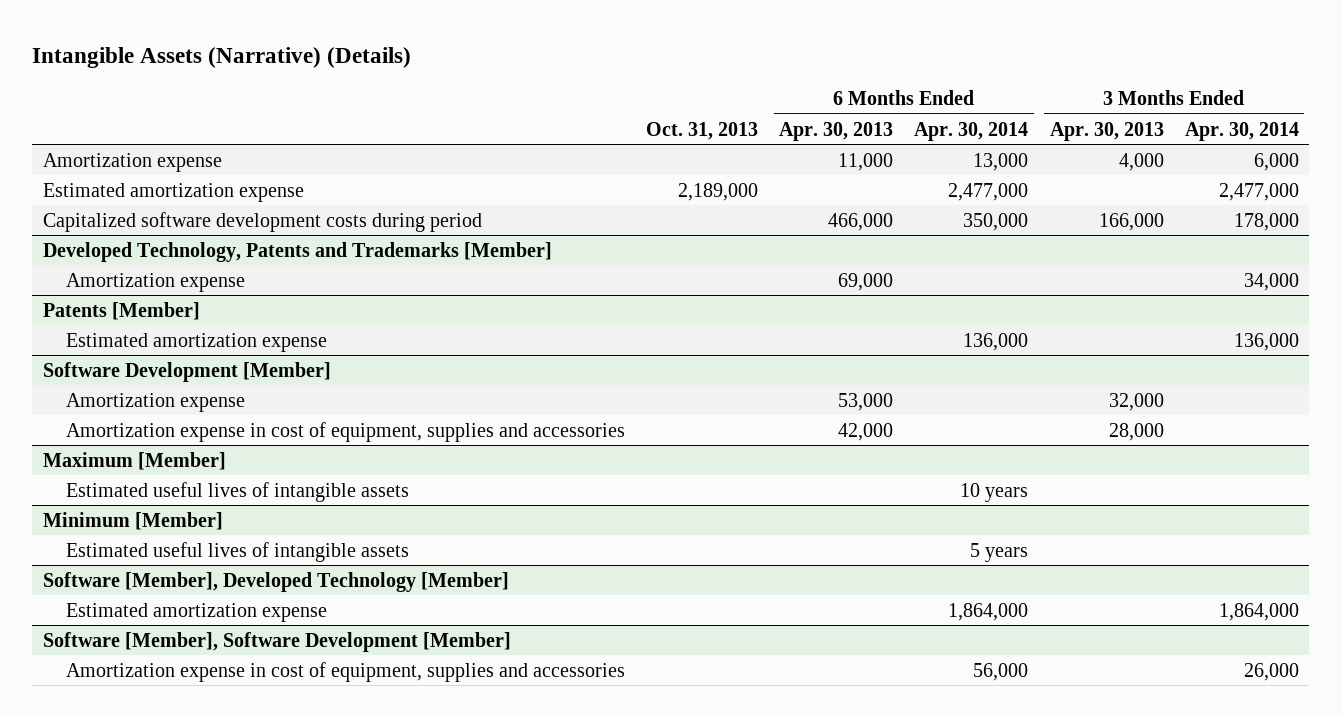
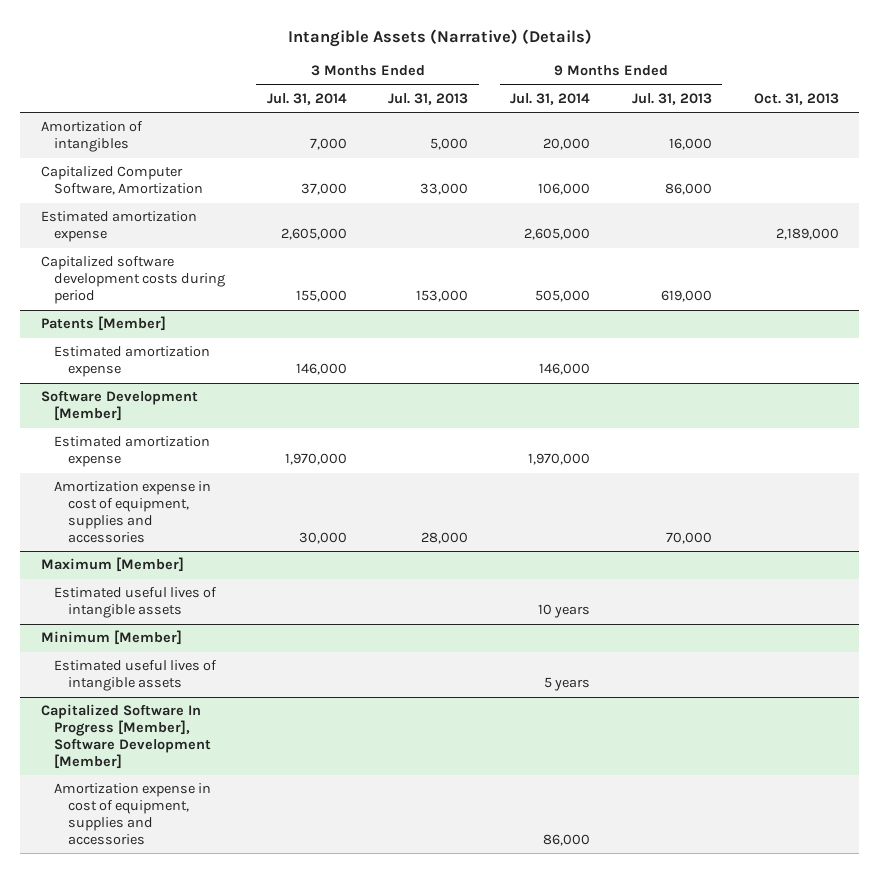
- | Oct. 31, 2013 | 6 Months Ended Apr. 30, 2013 | 6 Months Ended Apr. 30, 2014 | 3 Months Ended Apr. 30, 2013 | 3 Months Ended Apr. 30, 2014
+ | 3 Months Ended Jul. 31, 2014 | 3 Months Ended Jul. 31, 2013 | 9 Months Ended Jul. 31, 2014 | 9 Months Ended Jul. 31, 2013 | Oct. 31, 2013
- Amortization expense | | 11,000 | 13,000 | 4,000 | 6,000
+ Amortization of intangibles | 7,000 | 5,000 | 20,000 | 16,000 |
+ Capitalized Computer Software, Amortization | 37,000 | 33,000 | 106,000 | 86,000 |
- Developed Technology, Patents and Trademarks [Member]
- Amortization expense | | 69,000 | | | 34,000
@ Software Development [Member]
- Amortization expense | | 53,000 | | 32,000 |
+ Estimated amortization expense | 1,970,000 | | 1,970,000 | |
- Software [Member], Developed Technology [Member]
- Estimated amortization expense | | | 1,864,000 | | 1,864,000
- Software [Member], Software Development [Member]
+ Capitalized Software In Progress [Member], Software Development [Member]

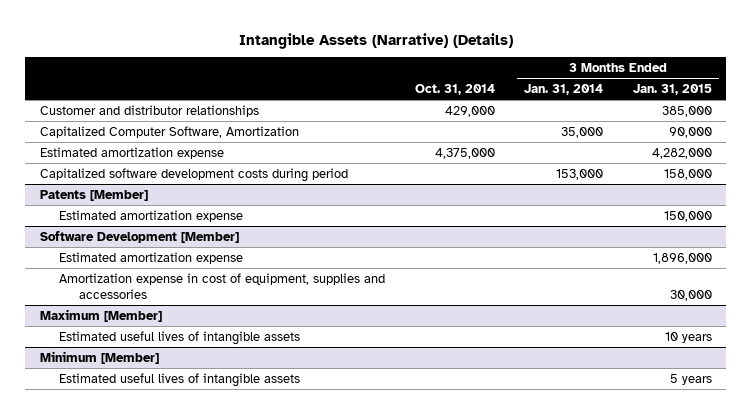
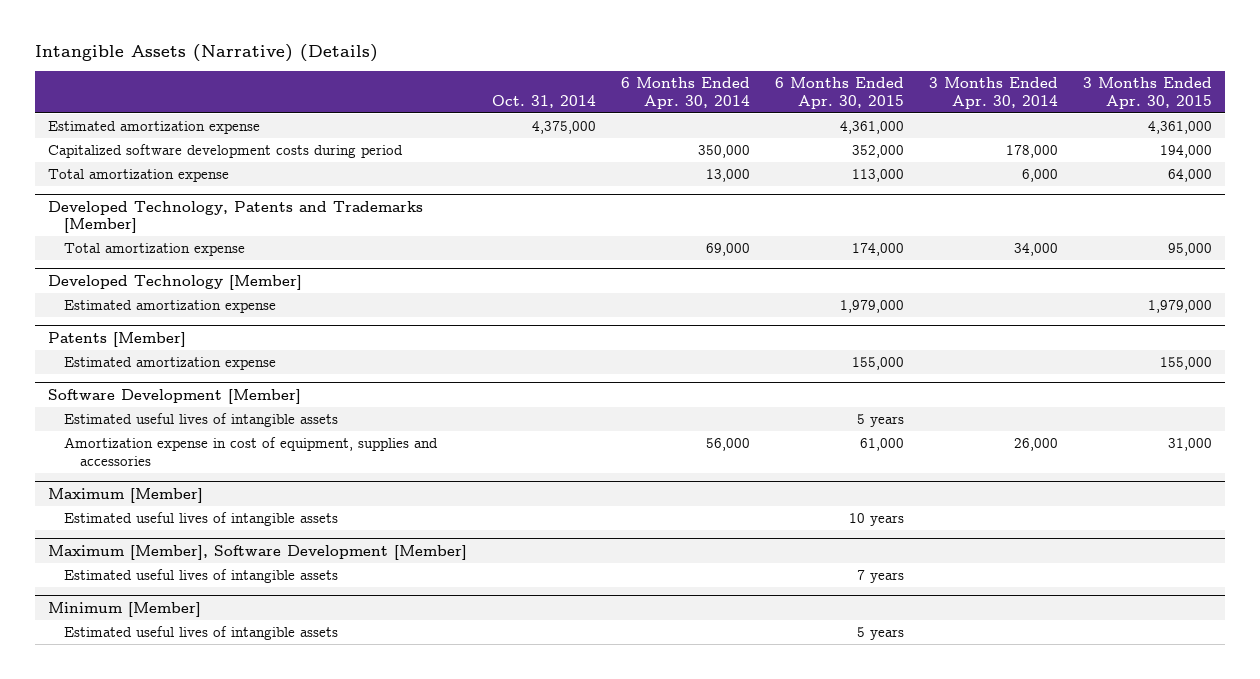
- | Oct. 31, 2014 | 3 Months Ended Jan. 31, 2014 | 3 Months Ended Jan. 31, 2015
+ | Oct. 31, 2014 | 6 Months Ended Apr. 30, 2014 | 6 Months Ended Apr. 30, 2015 | 3 Months Ended Apr. 30, 2014 | 3 Months Ended Apr. 30, 2015
- Customer and distributor relationships | 429,000 | | 385,000
- Capitalized Computer Software, Amortization | | 35,000 | 90,000
+ Total amortization expense | | 13,000 | 113,000 | 6,000 | 64,000
+ Developed Technology, Patents and Trademarks [Member]
+ Total amortization expense | | 69,000 | 174,000 | 34,000 | 95,000
+ Developed Technology [Member]
+ Estimated amortization expense | | | 1,979,000 | | 1,979,000
@ Software Development [Member]
- Estimated amortization expense | | | 1,896,000
+ Estimated useful lives of intangible assets | | | 5 years | |
+ Maximum [Member], Software Development [Member]
+ Estimated useful lives of intangible assets | | | 7 years | |

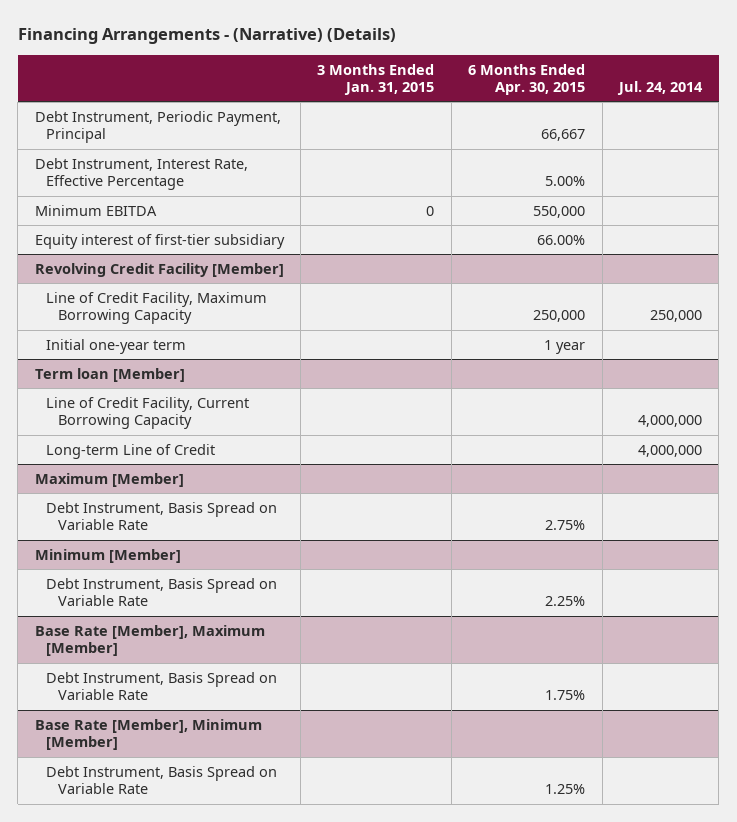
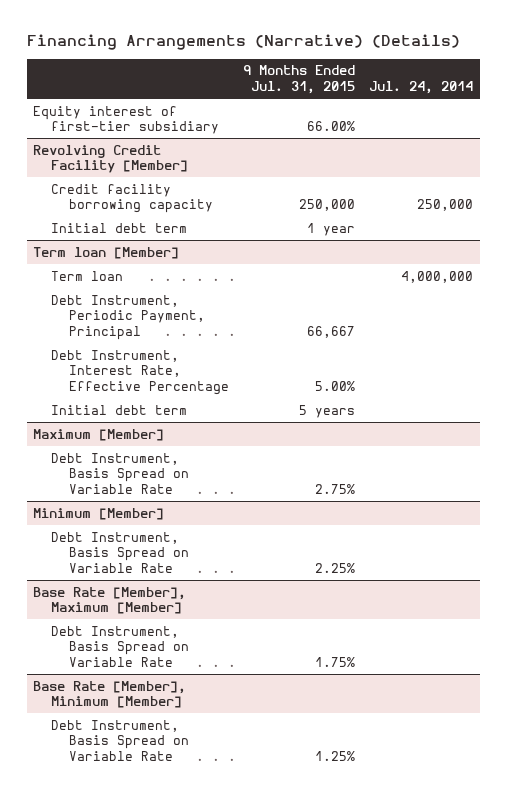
- Financing Arrangements - (Narrative) (Details)
+ Financing Arrangements (Narrative) (Details)
- | 3 Months Ended Jan. 31, 2015 | 6 Months Ended Apr. 30, 2015 | Jul. 24, 2014
+ | 9 Months Ended Jul. 31, 2015 | Jul. 24, 2014
- Debt Instrument, Periodic Payment, Principal | | 66,667 |
- Debt Instrument, Interest Rate, Effective Percentage | | 5.00% |
- Minimum EBITDA | 0 | 550,000 |
@ Revolving Credit Facility [Member]
- Line of Credit Facility, Maximum Borrowing Capacity | | 250,000 | 250,000
- Initial one-year term | | 1 year |
+ Credit facility borrowing capacity | 250,000 | 250,000
+ Initial debt term | 1 year |
@ Term loan [Member]
- Line of Credit Facility, Current Borrowing Capacity | | | 4,000,000
- Long-term Line of Credit | | | 4,000,000
+ Term loan | | 4,000,000
+ Debt Instrument, Periodic Payment, Principal | 66,667 |
+ Debt Instrument, Interest Rate, Effective Percentage | 5.00% |
+ Initial debt term | 5 years |

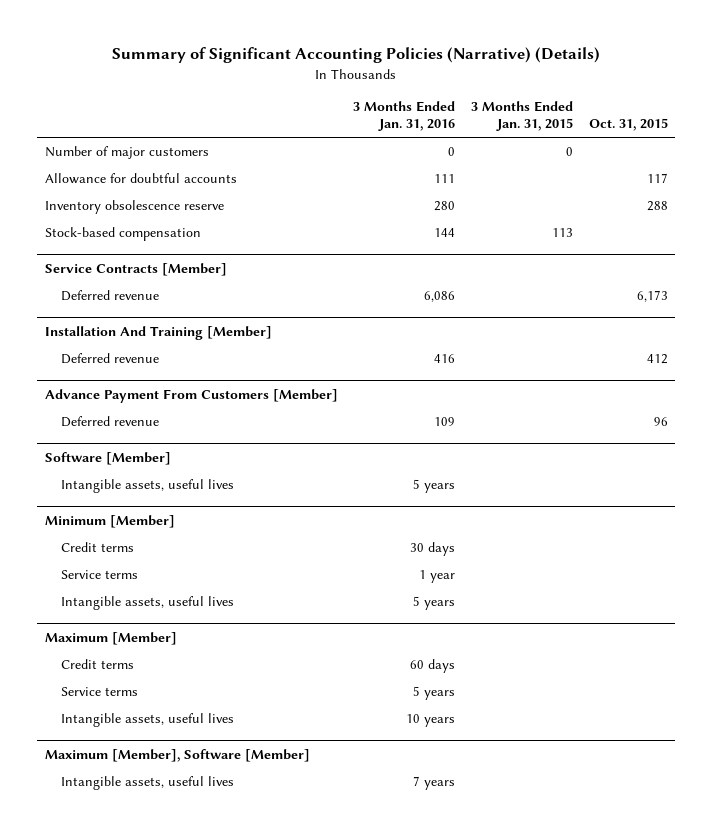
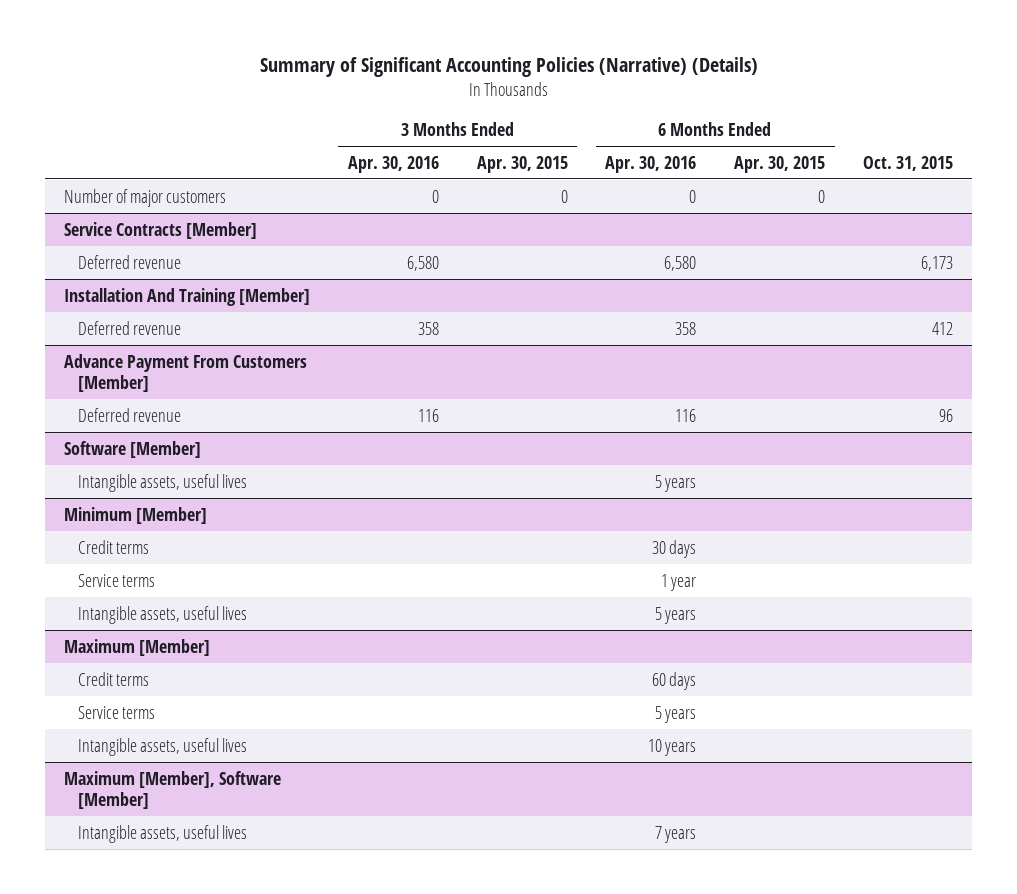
- | 3 Months Ended Jan. 31, 2016 | 3 Months Ended Jan. 31, 2015 | Oct. 31, 2015
+ | 3 Months Ended Apr. 30, 2016 | 3 Months Ended Apr. 30, 2015 | 6 Months Ended Apr. 30, 2016 | 6 Months Ended Apr. 30, 2015 | Oct. 31, 2015
- Allowance for doubtful accounts | 111 | | 117
- Inventory obsolescence reserve | 280 | | 288
- Stock-based compensation | 144 | 113 |

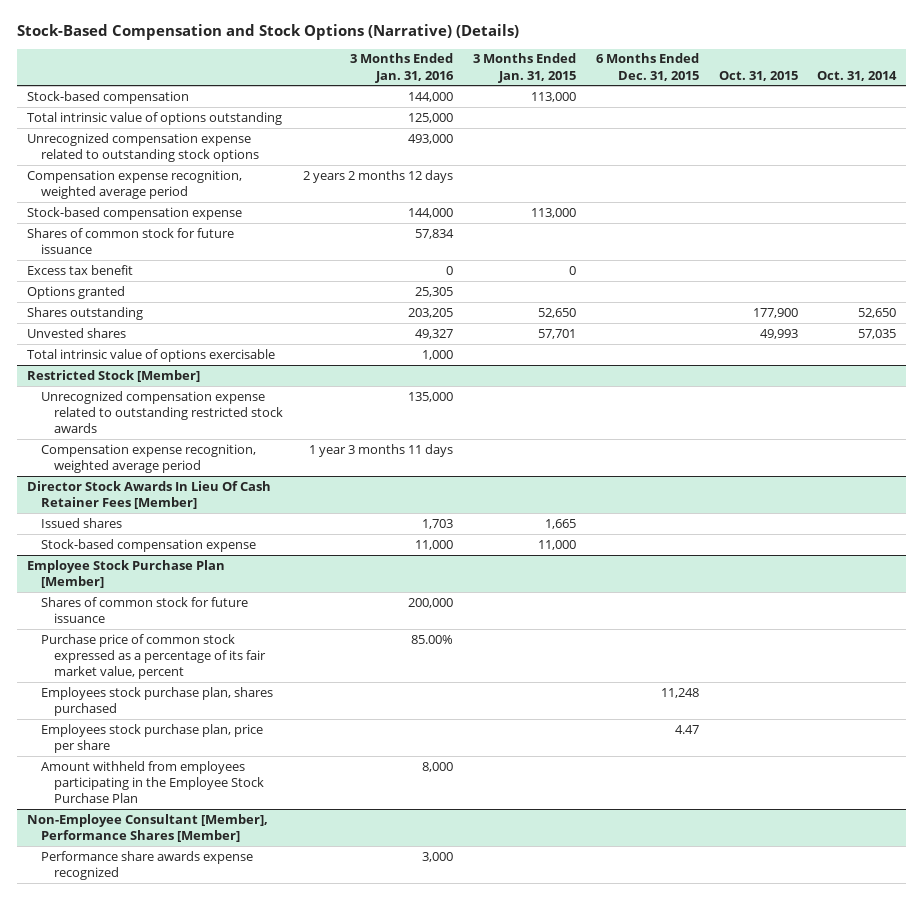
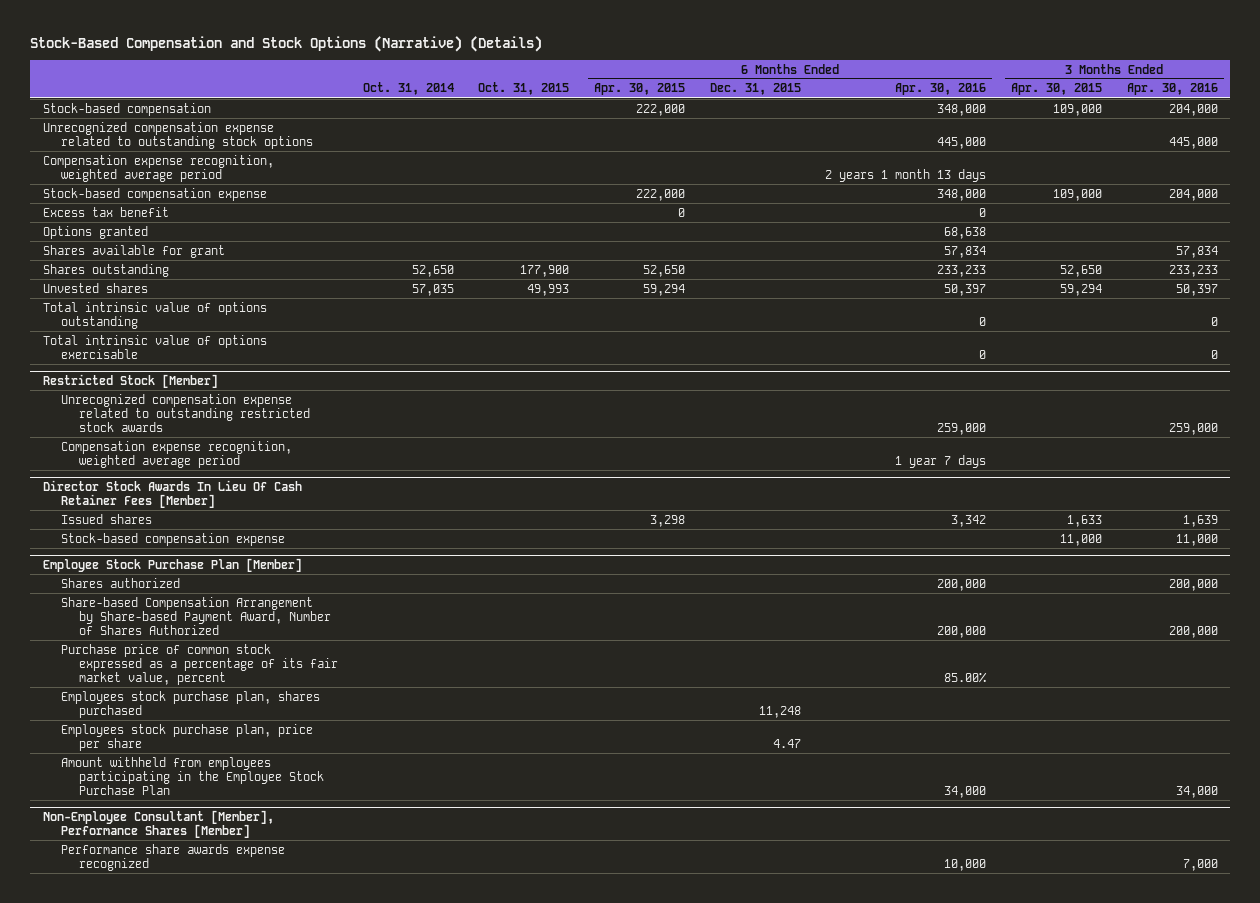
- | 3 Months Ended Jan. 31, 2016 | 3 Months Ended Jan. 31, 2015 | 6 Months Ended Dec. 31, 2015 | Oct. 31, 2015 | Oct. 31, 2014
+ | Oct. 31, 2014 | Oct. 31, 2015 | 6 Months Ended Apr. 30, 2015 | 6 Months Ended Dec. 31, 2015 | 6 Months Ended Apr. 30, 2016 | 3 Months Ended Apr. 30, 2015 | 3 Months Ended Apr. 30, 2016
- Shares of common stock for future issuance | 57,834 | | | |
+ Shares available for grant | | | | | 57,834 | | 57,834
moved down: Total intrinsic value of options outstanding | | | | | 0 | | 0
@ Employee Stock Purchase Plan [Member]
- Shares of common stock for future issuance | 200,000 | | | |
+ Shares authorized | | | | | 200,000 | | 200,000
+ Share-based Compensation Arrangement by Share-based Payment Award, Number of Shares Authorized | | | | | 200,000 | | 200,000

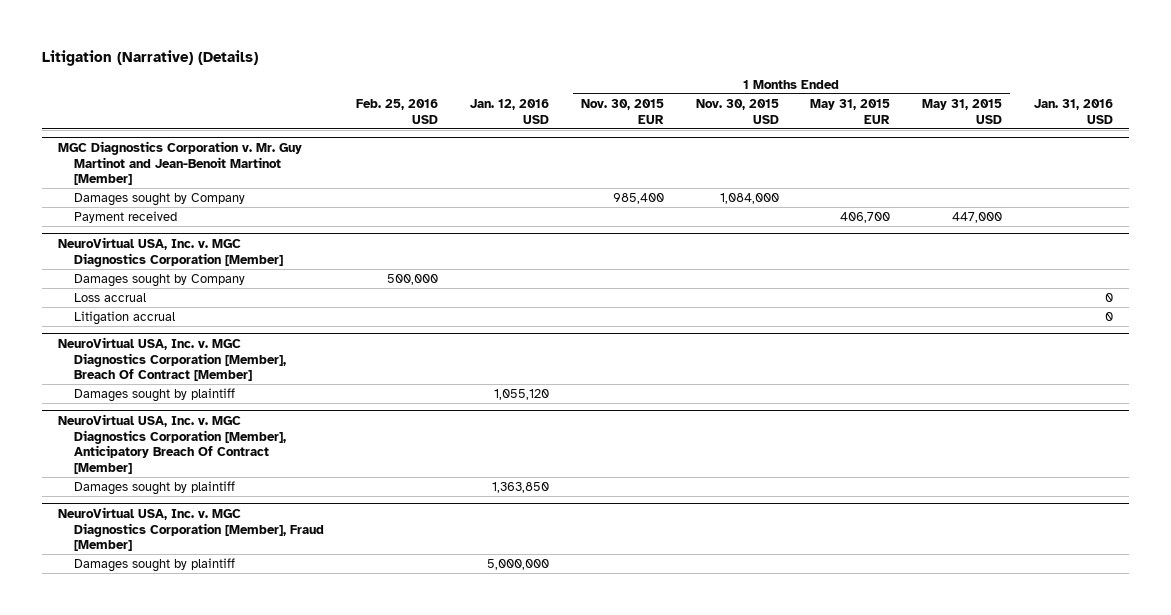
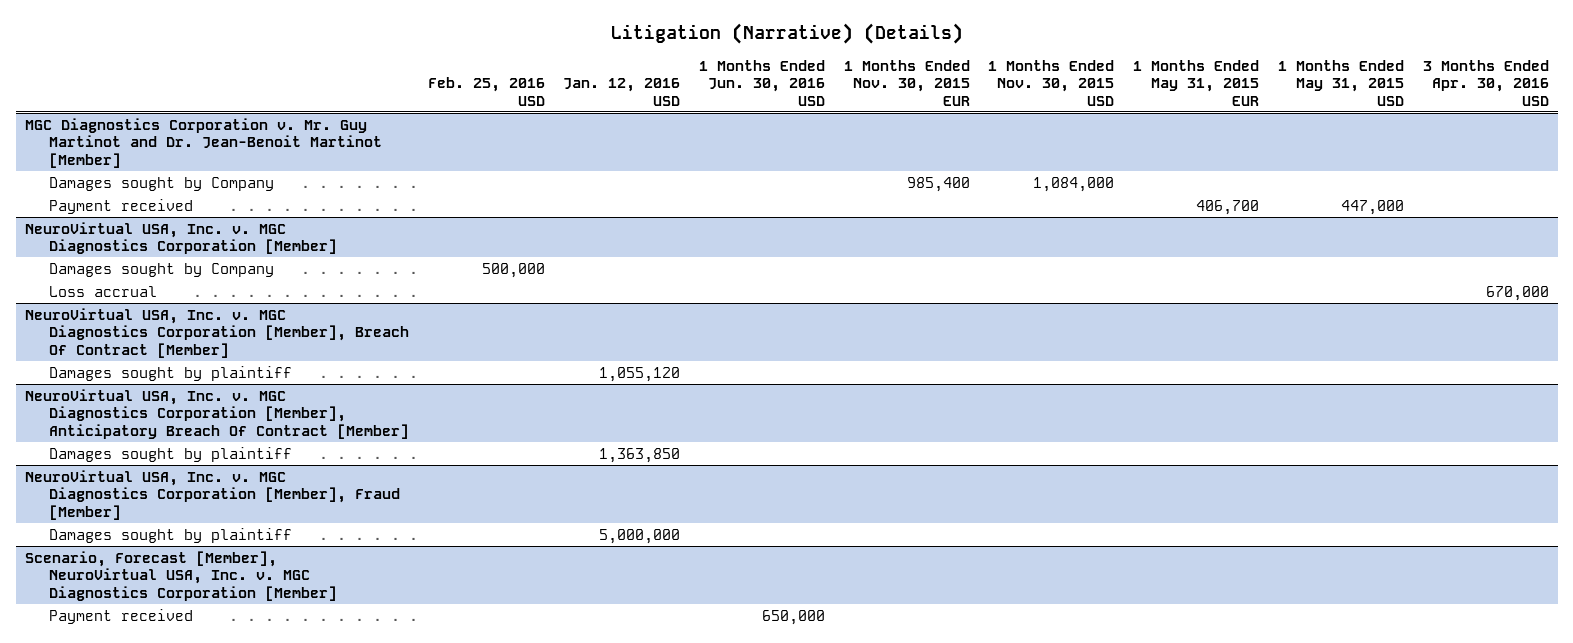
- | Feb. 25, 2016 USD | Jan. 12, 2016 USD | 1 Months Ended Nov. 30, 2015 EUR | 1 Months Ended Nov. 30, 2015 USD | 1 Months Ended May 31, 2015 EUR | 1 Months Ended May 31, 2015 USD | Jan. 31, 2016 USD
+ | Feb. 25, 2016 USD | Jan. 12, 2016 USD | 1 Months Ended Jun. 30, 2016 USD | 1 Months Ended Nov. 30, 2015 EUR | 1 Months Ended Nov. 30, 2015 USD | 1 Months Ended May 31, 2015 EUR | 1 Months Ended May 31, 2015 USD | 3 Months Ended Apr. 30, 2016 USD
- MGC Diagnostics Corporation v. Mr. Guy Martinot and Jean-Benoit Martinot [Member]
+ MGC Diagnostics Corporation v. Mr. Guy Martinot and Dr. Jean-Benoit Martinot [Member]
@ NeuroVirtual USA, Inc. v. MGC Diagnostics Corporation [Member]
- Litigation accrual | | | | | | | 0
+ Scenario, Forecast [Member], NeuroVirtual USA, Inc. v. MGC Diagnostics Corporation [Member]
+ Payment received | | | 650,000 | | | | |

